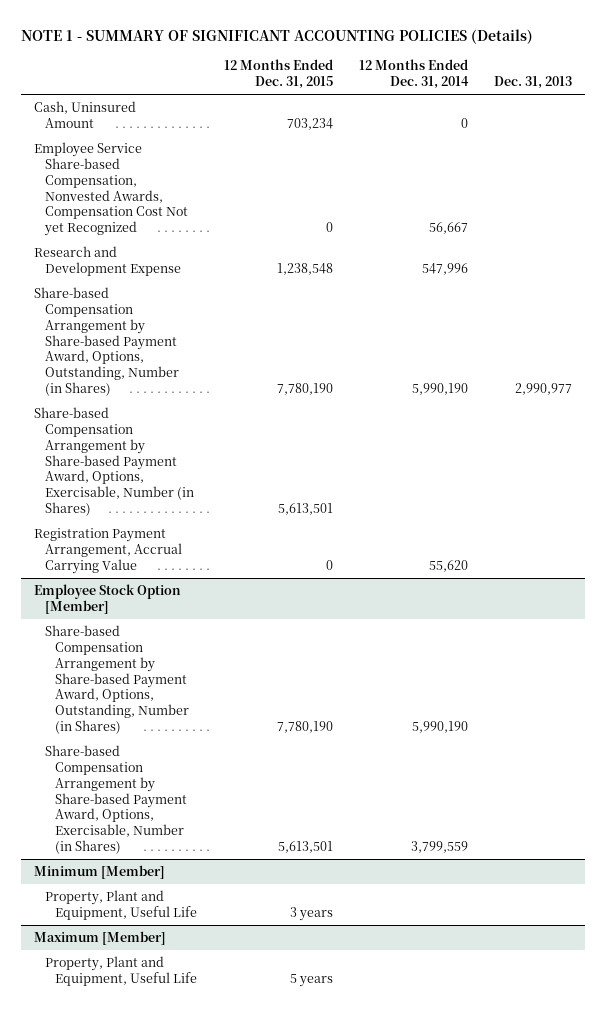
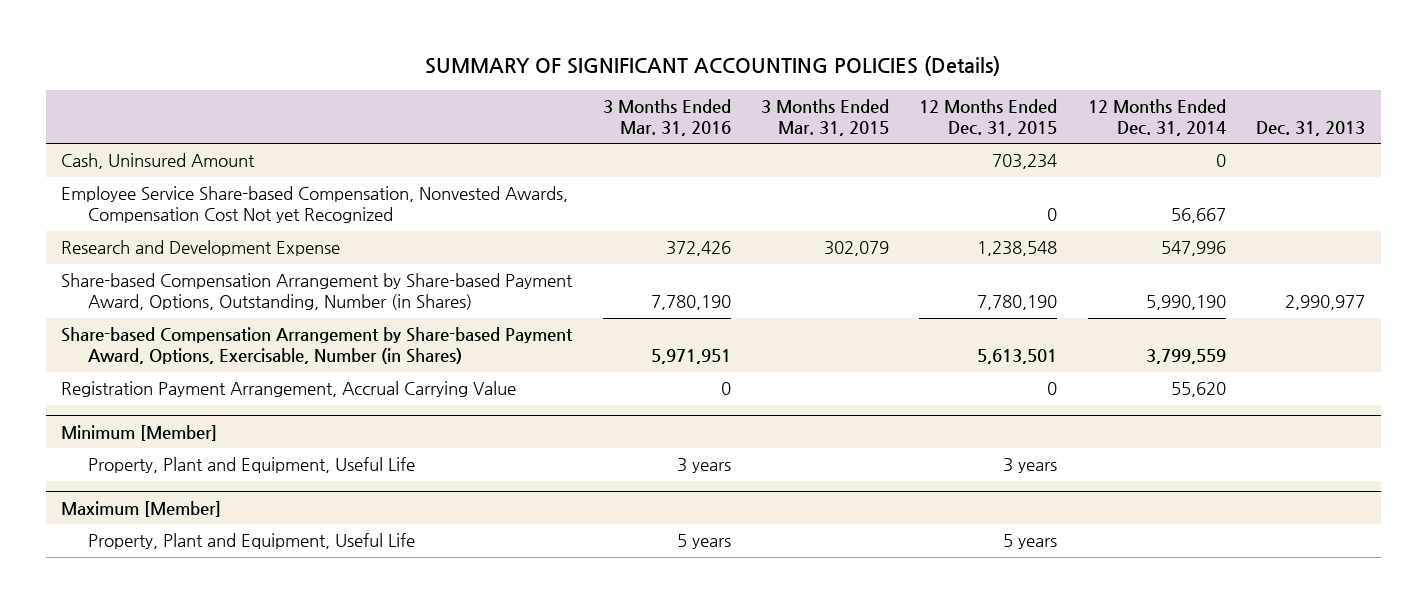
- NOTE 1 - SUMMARY OF SIGNIFICANT ACCOUNTING POLICIES (Details)
+ SUMMARY OF SIGNIFICANT ACCOUNTING POLICIES (Details)
- | 12 Months Ended Dec. 31, 2015 | 12 Months Ended Dec. 31, 2014 | Dec. 31, 2013
+ | 3 Months Ended Mar. 31, 2016 | 3 Months Ended Mar. 31, 2015 | 12 Months Ended Dec. 31, 2015 | 12 Months Ended Dec. 31, 2014 | Dec. 31, 2013
- Share-based Compensation Arrangement by Share-based Payment Award, Options, Exercisable, Number (in Shares) | 5,613,501 | |
- Employee Stock Option [Member]
- Share-based Compensation Arrangement by Share-based Payment Award, Options, Outstanding, Number (in Shares) | 7,780,190 | 5,990,190 |
moved down: Registration Payment Arrangement, Accrual Carrying Value | 0 | | 0 | 55,620 |

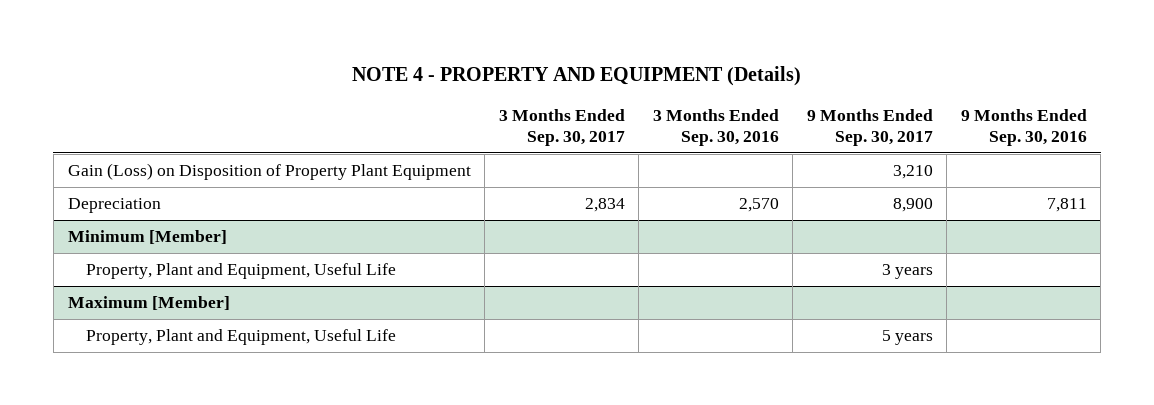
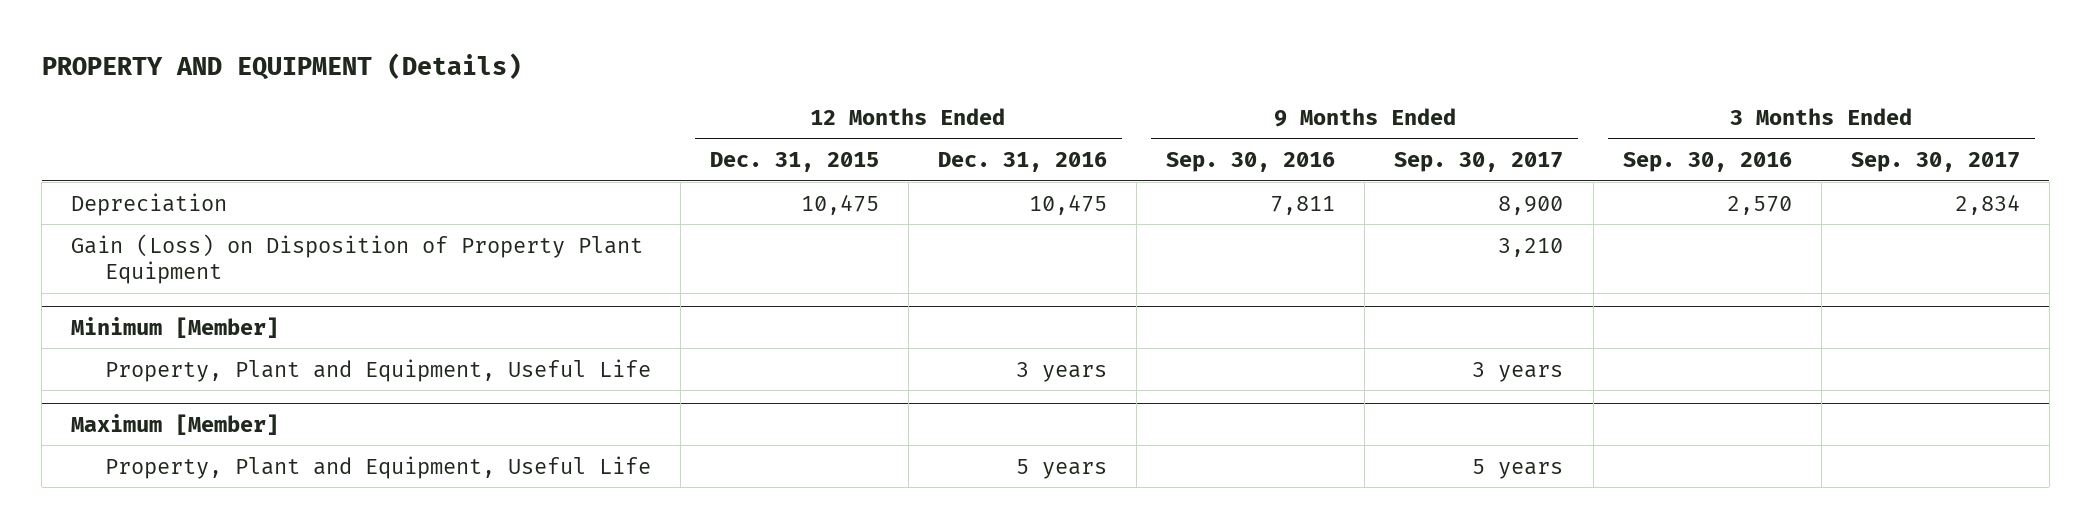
- NOTE 4 - PROPERTY AND EQUIPMENT (Details)
+ PROPERTY AND EQUIPMENT (Details)
- | 3 Months Ended Sep. 30, 2017 | 3 Months Ended Sep. 30, 2016 | 9 Months Ended Sep. 30, 2017 | 9 Months Ended Sep. 30, 2016
+ | 12 Months Ended Dec. 31, 2015 | 12 Months Ended Dec. 31, 2016 | 9 Months Ended Sep. 30, 2016 | 9 Months Ended Sep. 30, 2017 | 3 Months Ended Sep. 30, 2016 | 3 Months Ended Sep. 30, 2017
moved down: Gain (Loss) on Disposition of Property Plant Equipment | | | | 3,210 | |

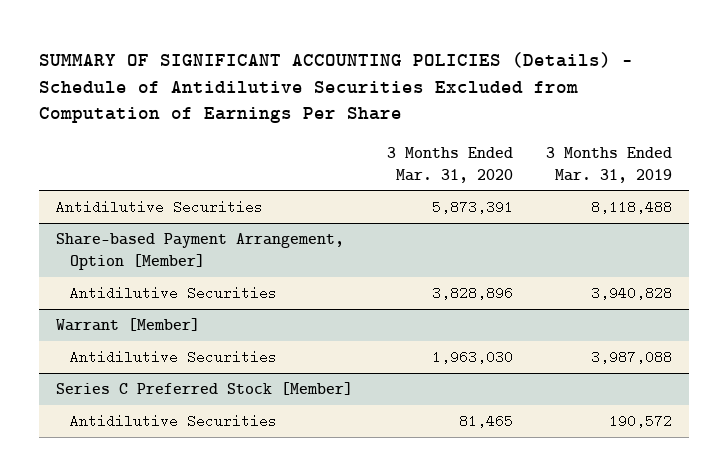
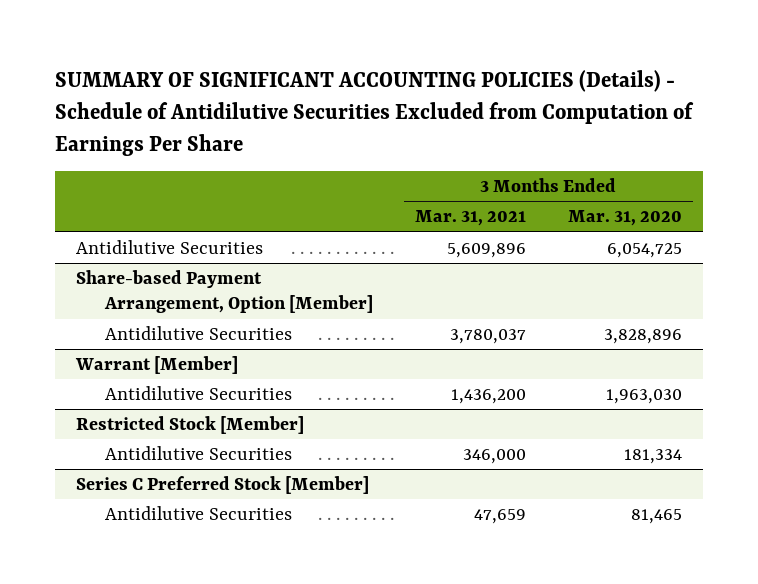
- | 3 Months Ended Mar. 31, 2020 | 3 Months Ended Mar. 31, 2019
+ | 3 Months Ended Mar. 31, 2021 | 3 Months Ended Mar. 31, 2020
- Antidilutive Securities | 5,873,391 | 8,118,488
+ Antidilutive Securities | 5,609,896 | 6,054,725
+ Restricted Stock [Member]
+ Antidilutive Securities | 346,000 | 181,334

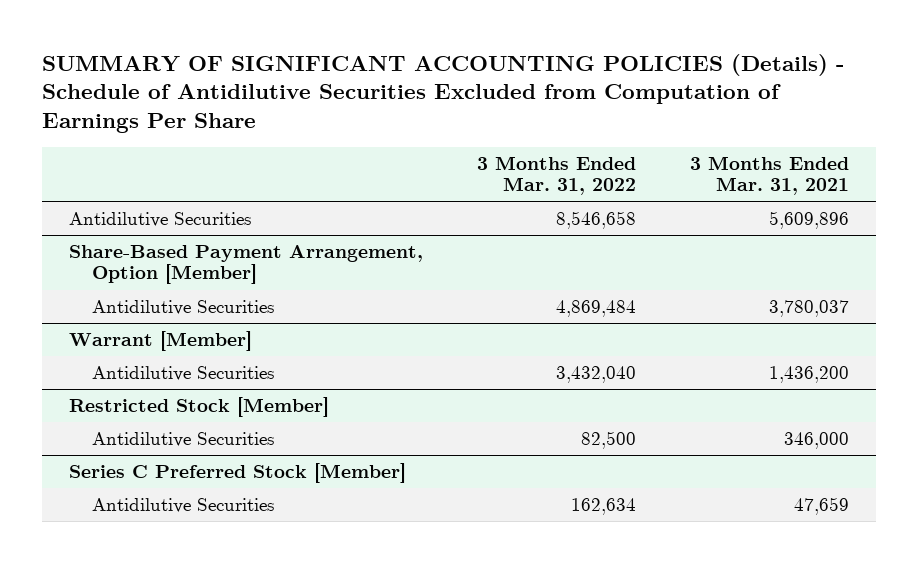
- | 3 Months Ended Mar. 31, 2021 | 3 Months Ended Mar. 31, 2020
+ | 3 Months Ended Mar. 31, 2022 | 3 Months Ended Mar. 31, 2021
- Share-based Payment Arrangement, Option [Member]
+ Share-Based Payment Arrangement, Option [Member]

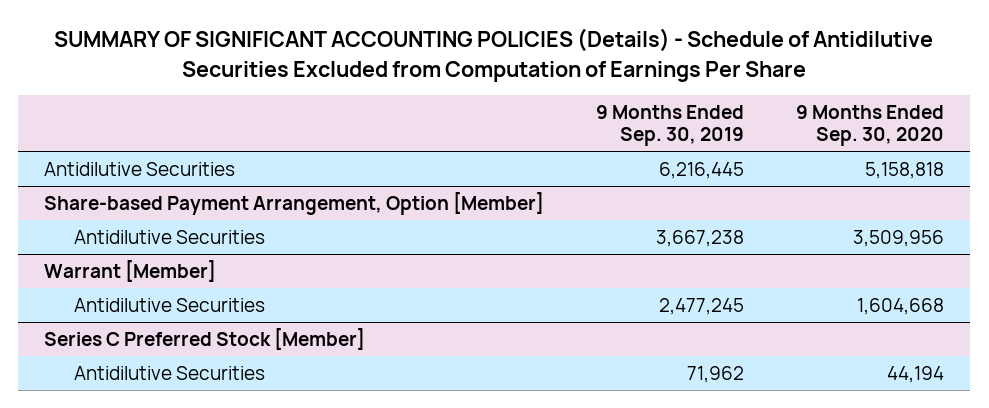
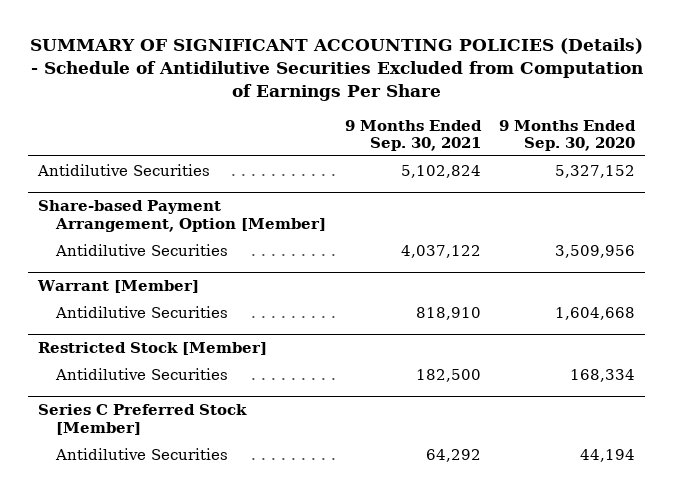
- | 9 Months Ended Sep. 30, 2019 | 9 Months Ended Sep. 30, 2020
+ | 9 Months Ended Sep. 30, 2021 | 9 Months Ended Sep. 30, 2020
- Antidilutive Securities | 6,216,445 | 5,158,818
+ Antidilutive Securities | 5,102,824 | 5,327,152
+ Restricted Stock [Member]
+ Antidilutive Securities | 182,500 | 168,334

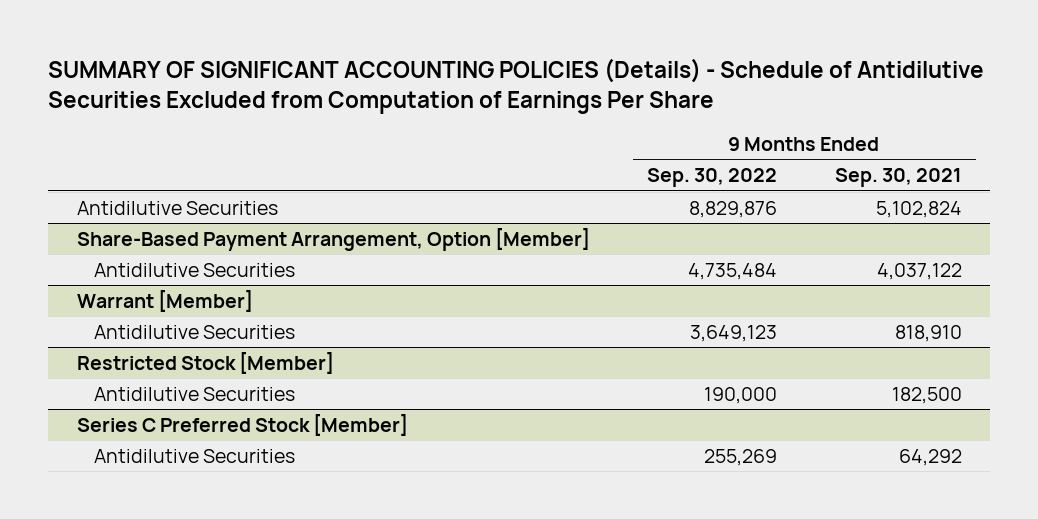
- | 9 Months Ended Sep. 30, 2021 | 9 Months Ended Sep. 30, 2020
+ | 9 Months Ended Sep. 30, 2022 | 9 Months Ended Sep. 30, 2021
- Share-based Payment Arrangement, Option [Member]
+ Share-Based Payment Arrangement, Option [Member]

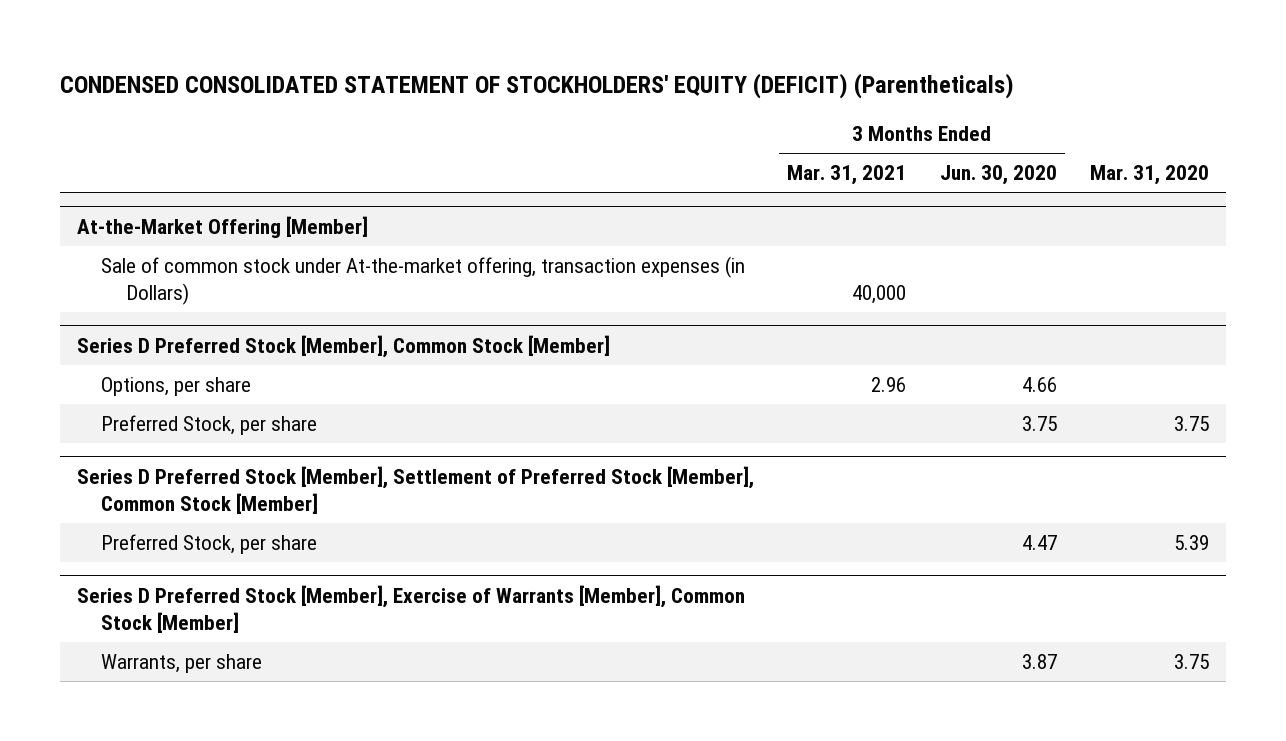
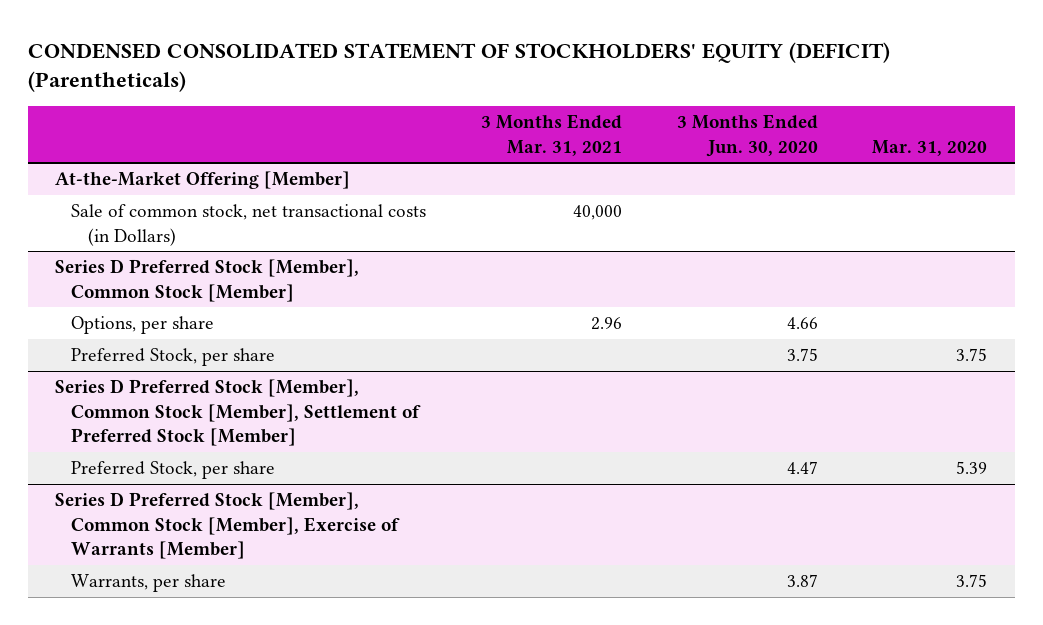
@ At-the-Market Offering [Member]
- Sale of common stock under At-the-market offering, transaction expenses (in Dollars) | 40,000 | |
+ Sale of common stock, net transactional costs (in Dollars) | 40,000 | |
- Series D Preferred Stock [Member], Settlement of Preferred Stock [Member], Common Stock [Member]
+ Series D Preferred Stock [Member], Common Stock [Member], Settlement of Preferred Stock [Member]
- Series D Preferred Stock [Member], Exercise of Warrants [Member], Common Stock [Member]
+ Series D Preferred Stock [Member], Common Stock [Member], Exercise of Warrants [Member]

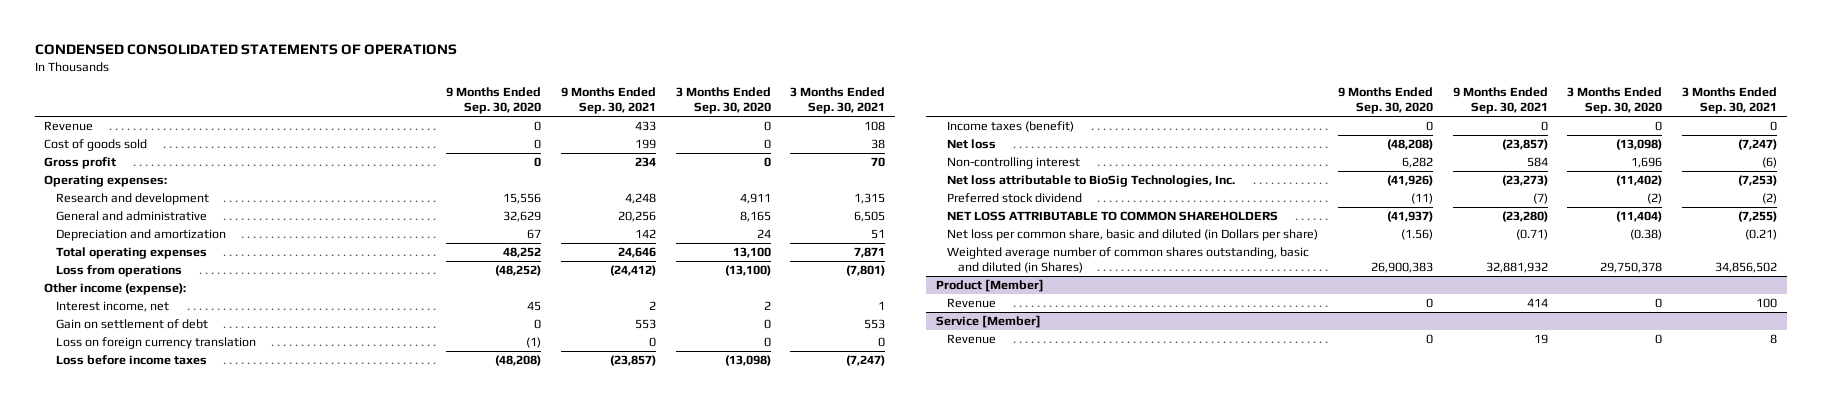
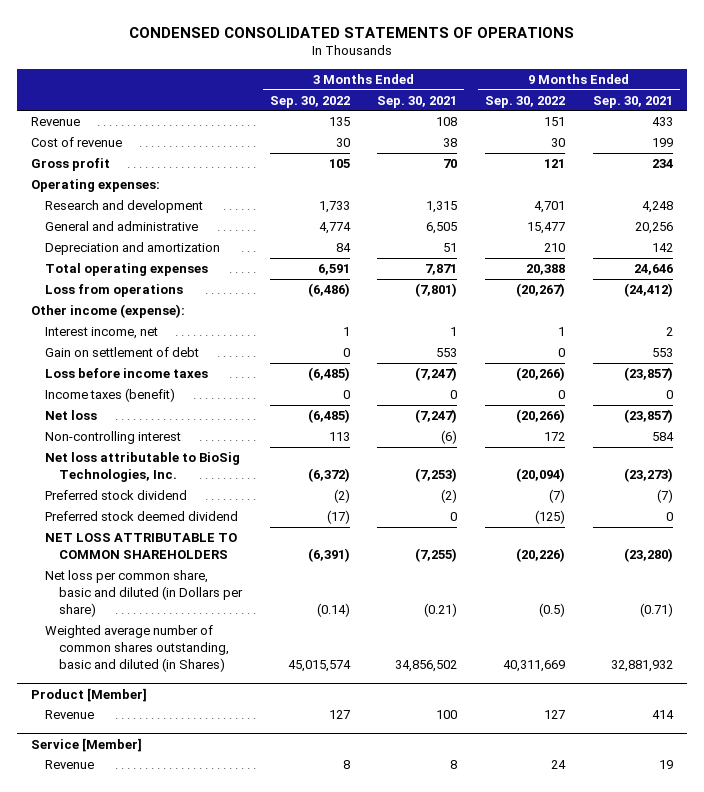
- | 9 Months Ended Sep. 30, 2020 | 9 Months Ended Sep. 30, 2021 | 3 Months Ended Sep. 30, 2020 | 3 Months Ended Sep. 30, 2021
+ | 3 Months Ended Sep. 30, 2022 | 3 Months Ended Sep. 30, 2021 | 9 Months Ended Sep. 30, 2022 | 9 Months Ended Sep. 30, 2021
- Cost of goods sold | 0 | 199 | 0 | 38
+ Cost of revenue | 30 | 38 | 30 | 199
- Loss on foreign currency translation | (1) | 0 | 0 | 0
+ Preferred stock deemed dividend | (17) | 0 | (125) | 0

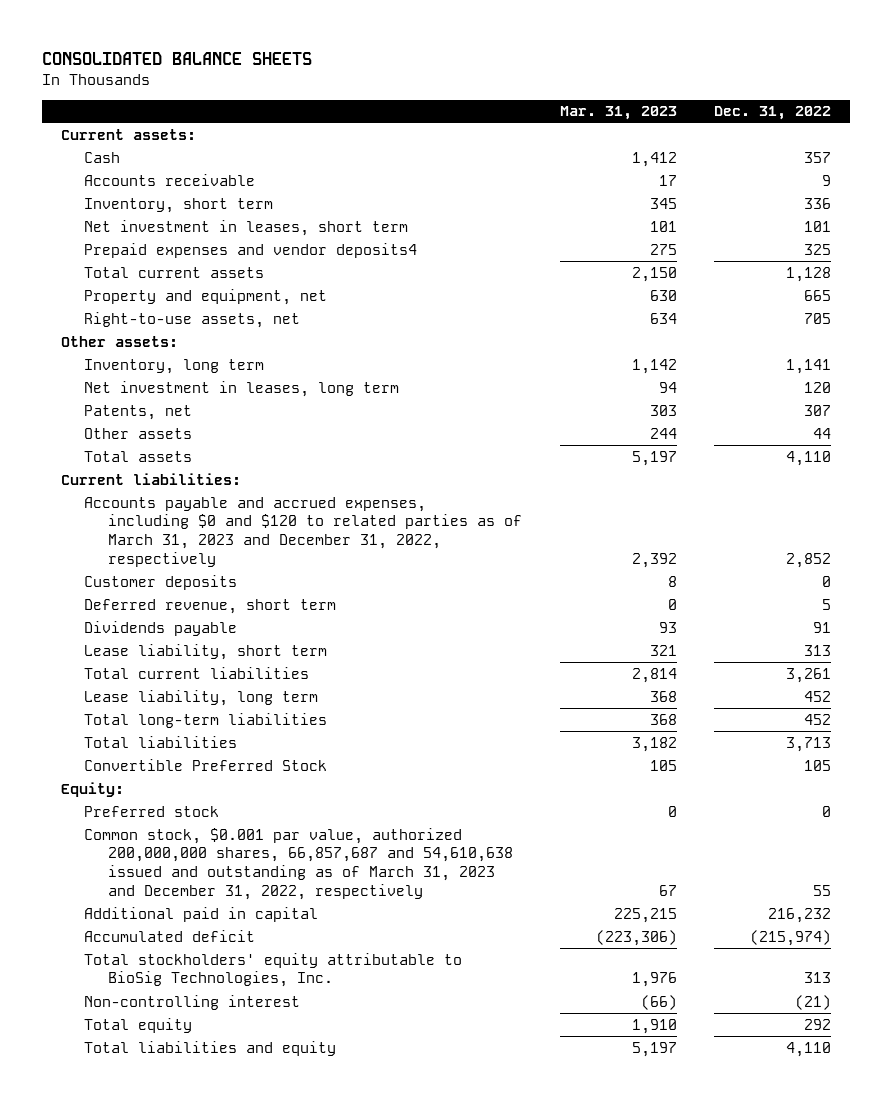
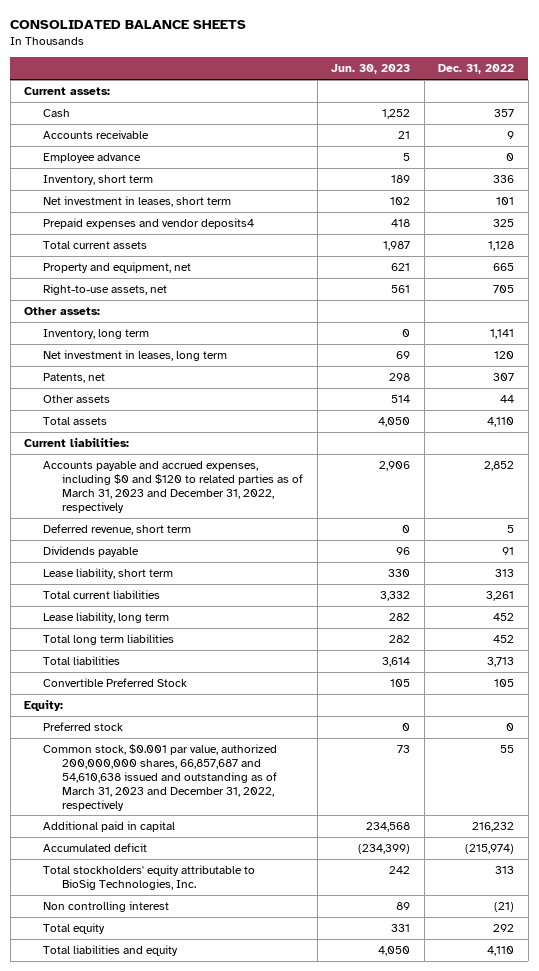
- | Mar. 31, 2023 | Dec. 31, 2022
+ | Jun. 30, 2023 | Dec. 31, 2022
+ Employee advance | 5 | 0
- Customer deposits | 8 | 0
- Total long-term liabilities | 368 | 452
+ Total long term liabilities | 282 | 452
- Non-controlling interest | (66) | (21)
+ Non controlling interest | 89 | (21)

